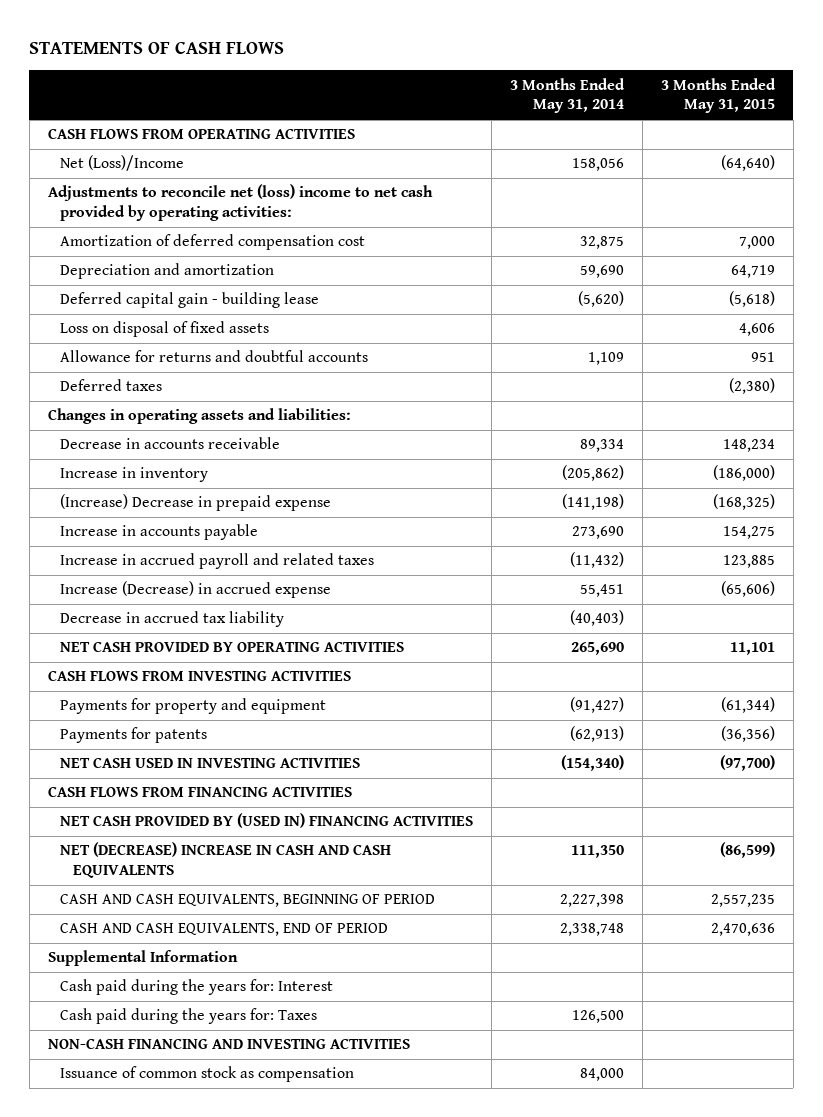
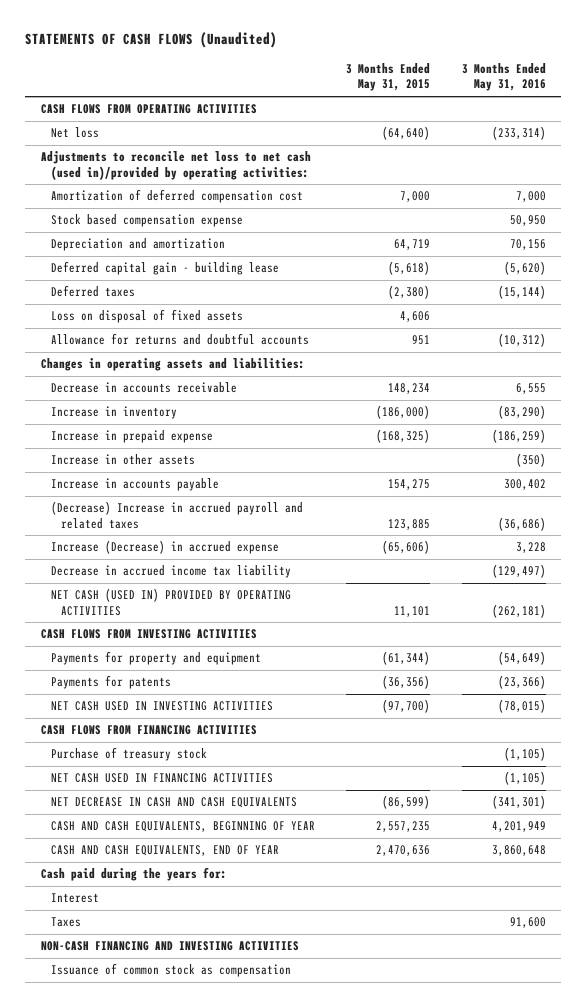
- STATEMENTS OF CASH FLOWS
+ STATEMENTS OF CASH FLOWS (Unaudited)
- | 3 Months Ended May 31, 2014 | 3 Months Ended May 31, 2015
+ | 3 Months Ended May 31, 2015 | 3 Months Ended May 31, 2016
- Net (Loss)/Income | 158,056 | (64,640)
- Adjustments to reconcile net (loss) income to net cash provided by operating activities:
+ Net loss | (64,640) | (233,314)
+ Adjustments to reconcile net loss to net cash (used in)/provided by operating activities:
+ Stock based compensation expense | | 50,950
moved up: Deferred taxes | (2,380) | (15,144)
- (Increase) Decrease in prepaid expense | (141,198) | (168,325)
+ Increase in prepaid expense | (168,325) | (186,259)
+ Increase in other assets | | (350)
- Increase in accrued payroll and related taxes | (11,432) | 123,885
+ (Decrease) Increase in accrued payroll and related taxes | 123,885 | (36,686)
- Decrease in accrued tax liability | (40,403) |
- NET CASH PROVIDED BY OPERATING ACTIVITIES | 265,690 | 11,101
+ Decrease in accrued income tax liability | | (129,497)
+ NET CASH (USED IN) PROVIDED BY OPERATING ACTIVITIES | 11,101 | (262,181)
- NET CASH PROVIDED BY (USED IN) FINANCING ACTIVITIES
- NET (DECREASE) INCREASE IN CASH AND CASH EQUIVALENTS | 111,350 | (86,599)
- CASH AND CASH EQUIVALENTS, BEGINNING OF PERIOD | 2,227,398 | 2,557,235
- CASH AND CASH EQUIVALENTS, END OF PERIOD | 2,338,748 | 2,470,636
- Supplemental Information
- Cash paid during the years for: Interest
- Cash paid during the years for: Taxes | 126,500 |
+ Purchase of treasury stock | | (1,105)
+ NET CASH USED IN FINANCING ACTIVITIES | | (1,105)
+ NET DECREASE IN CASH AND CASH EQUIVALENTS | (86,599) | (341,301)
+ CASH AND CASH EQUIVALENTS, BEGINNING OF YEAR | 2,557,235 | 4,201,949
+ CASH AND CASH EQUIVALENTS, END OF YEAR | 2,470,636 | 3,860,648
+ Cash paid during the years for:
+ Interest
+ Taxes | | 91,600

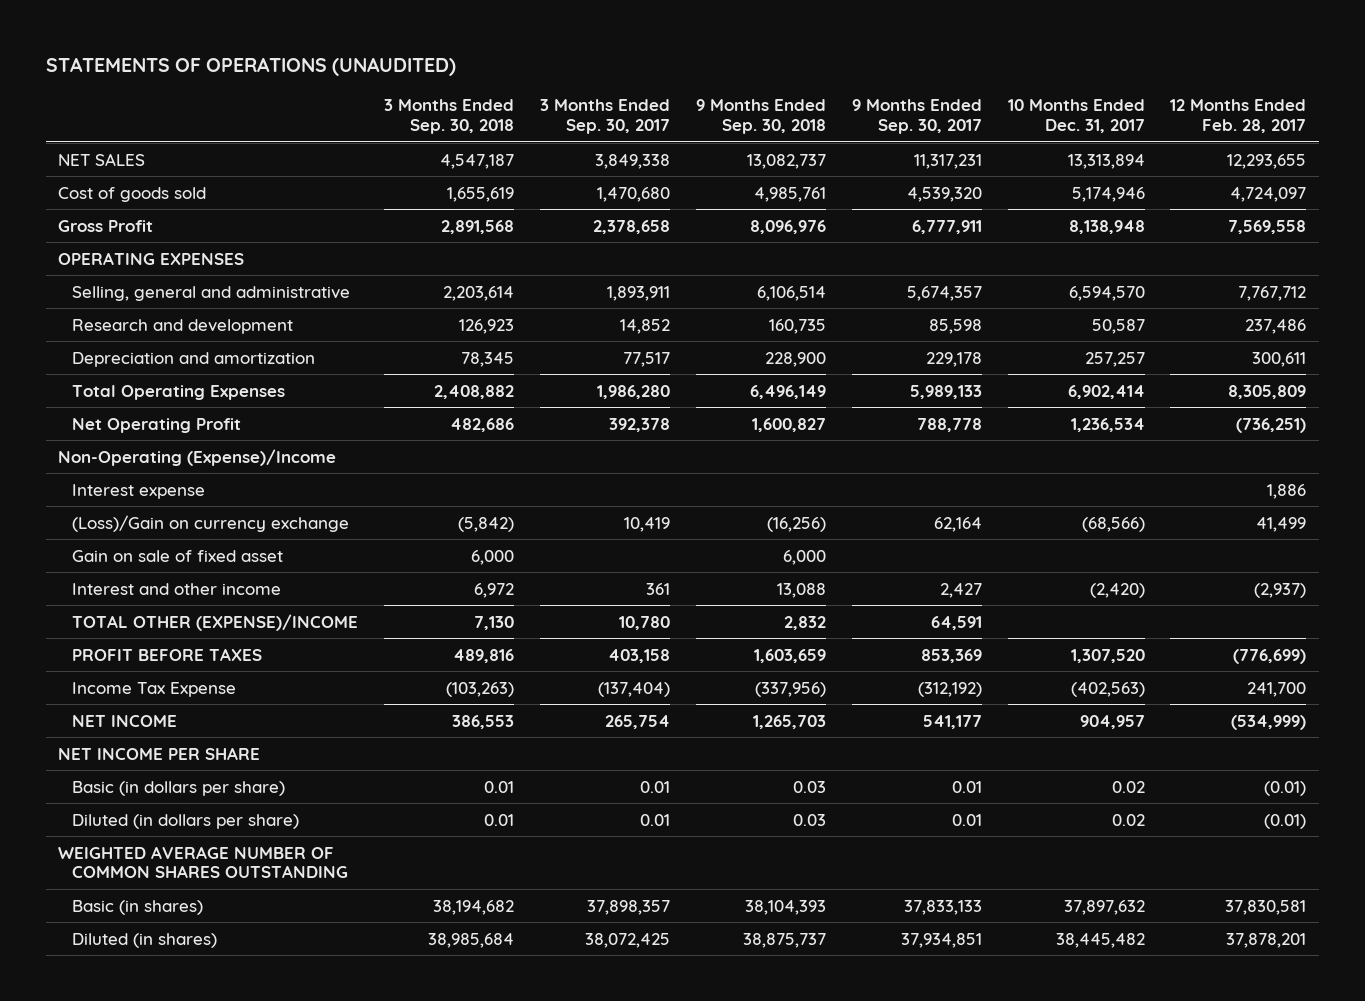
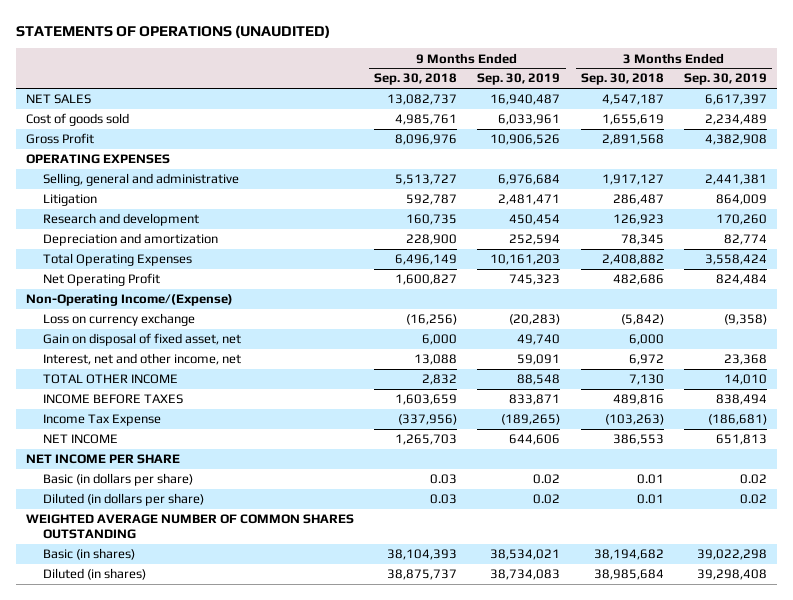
- | 3 Months Ended Sep. 30, 2018 | 3 Months Ended Sep. 30, 2017 | 9 Months Ended Sep. 30, 2018 | 9 Months Ended Sep. 30, 2017 | 10 Months Ended Dec. 31, 2017 | 12 Months Ended Feb. 28, 2017
+ | 9 Months Ended Sep. 30, 2018 | 9 Months Ended Sep. 30, 2019 | 3 Months Ended Sep. 30, 2018 | 3 Months Ended Sep. 30, 2019
- Selling, general and administrative | 2,203,614 | 1,893,911 | 6,106,514 | 5,674,357 | 6,594,570 | 7,767,712
+ Selling, general and administrative | 5,513,727 | 6,976,684 | 1,917,127 | 2,441,381
+ Litigation | 592,787 | 2,481,471 | 286,487 | 864,009
- Non-Operating (Expense)/Income
- Interest expense | | | | | | 1,886
- (Loss)/Gain on currency exchange | (5,842) | 10,419 | (16,256) | 62,164 | (68,566) | 41,499
- Gain on sale of fixed asset | 6,000 | | 6,000 | | |
- Interest and other income | 6,972 | 361 | 13,088 | 2,427 | (2,420) | (2,937)
- TOTAL OTHER (EXPENSE)/INCOME | 7,130 | 10,780 | 2,832 | 64,591 | |
- PROFIT BEFORE TAXES | 489,816 | 403,158 | 1,603,659 | 853,369 | 1,307,520 | (776,699)
+ Non-Operating Income/(Expense)
+ Loss on currency exchange | (16,256) | (20,283) | (5,842) | (9,358)
+ Gain on disposal of fixed asset, net | 6,000 | 49,740 | 6,000 |
+ Interest, net and other income, net | 13,088 | 59,091 | 6,972 | 23,368
+ TOTAL OTHER INCOME | 2,832 | 88,548 | 7,130 | 14,010
+ INCOME BEFORE TAXES | 1,603,659 | 833,871 | 489,816 | 838,494

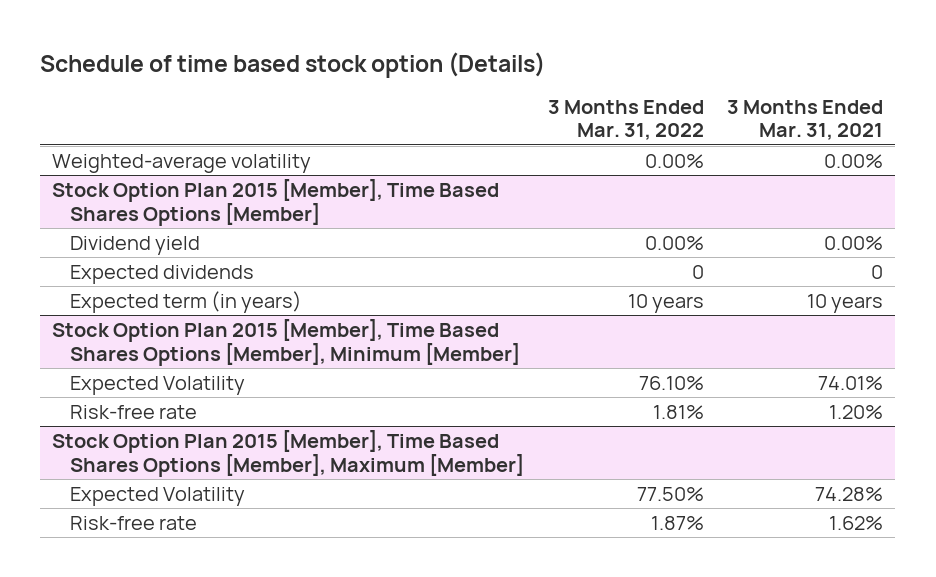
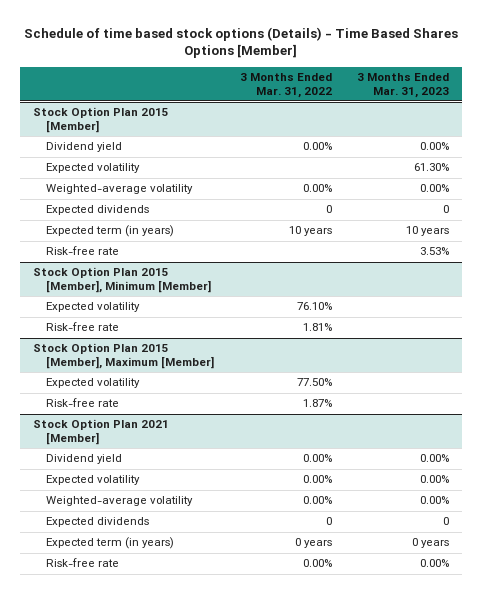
- Schedule of time based stock option (Details)
+ Schedule of time based stock options (Details) - Time Based Shares Options [Member]
- | 3 Months Ended Mar. 31, 2022 | 3 Months Ended Mar. 31, 2021
+ | 3 Months Ended Mar. 31, 2022 | 3 Months Ended Mar. 31, 2023
- Weighted-average volatility | 0.00% | 0.00%
- Stock Option Plan 2015 [Member], Time Based Shares Options [Member]
+ Stock Option Plan 2015 [Member]
+ Expected volatility | | 61.30%
+ Weighted-average volatility | 0.00% | 0.00%
- Stock Option Plan 2015 [Member], Time Based Shares Options [Member], Minimum [Member]
- Expected Volatility | 76.10% | 74.01%
+ Risk-free rate | | 3.53%
+ Stock Option Plan 2015 [Member], Minimum [Member]
+ Expected volatility | 76.10% |
- Stock Option Plan 2015 [Member], Time Based Shares Options [Member], Maximum [Member]
- Expected Volatility | 77.50% | 74.28%
+ Stock Option Plan 2015 [Member], Maximum [Member]
+ Expected volatility | 77.50% |
+ Stock Option Plan 2021 [Member]
+ Dividend yield | 0.00% | 0.00%
+ Expected volatility | 0.00% | 0.00%
+ Weighted-average volatility | 0.00% | 0.00%
+ Expected dividends | 0 | 0
+ Expected term (in years) | 0 years | 0 years
+ Risk-free rate | 0.00% | 0.00%

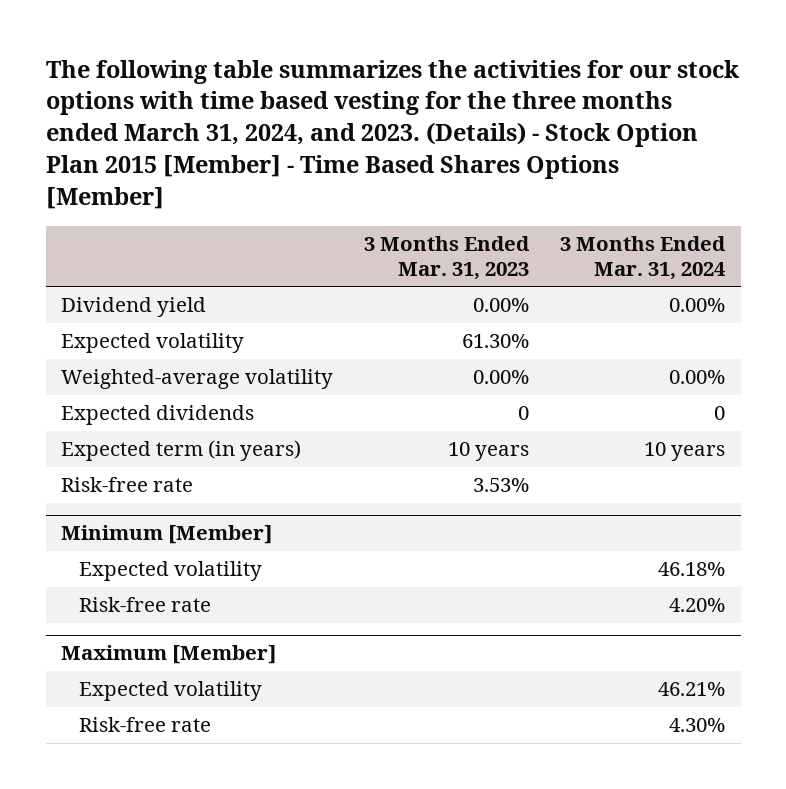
- Schedule of time based stock options (Details) - Time Based Shares Options [Member]
+ The following table summarizes the activities for our stock options with time based vesting for the three months ended March 31, 2024, and 2023. (Details) - Stock Option Plan 2015 [Member] - Time Based Shares Options [Member]
- | 3 Months Ended Mar. 31, 2022 | 3 Months Ended Mar. 31, 2023
+ | 3 Months Ended Mar. 31, 2023 | 3 Months Ended Mar. 31, 2024
- Stock Option Plan 2015 [Member]
- Stock Option Plan 2015 [Member], Minimum [Member]
+ Minimum [Member]
- Stock Option Plan 2015 [Member], Maximum [Member]
+ Maximum [Member]
- Stock Option Plan 2021 [Member]
- Dividend yield | 0.00% | 0.00%
- Expected volatility | 0.00% | 0.00%
- Weighted-average volatility | 0.00% | 0.00%
- Expected dividends | 0 | 0
- Expected term (in years) | 0 years | 0 years
- Risk-free rate | 0.00% | 0.00%

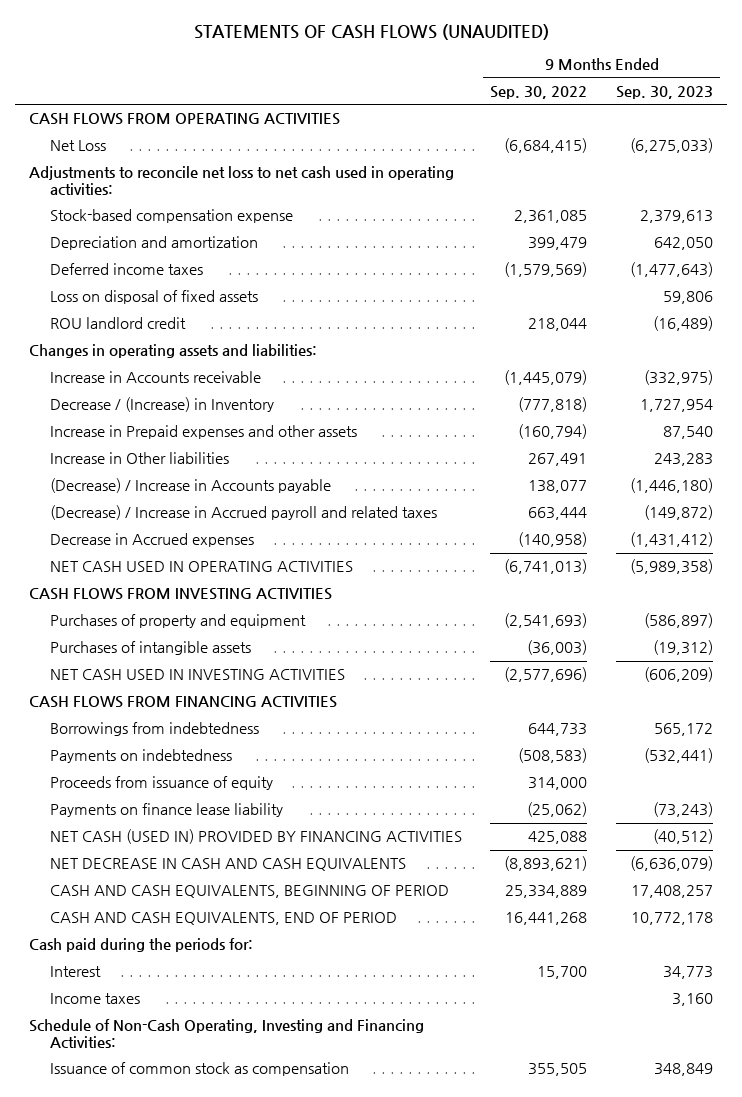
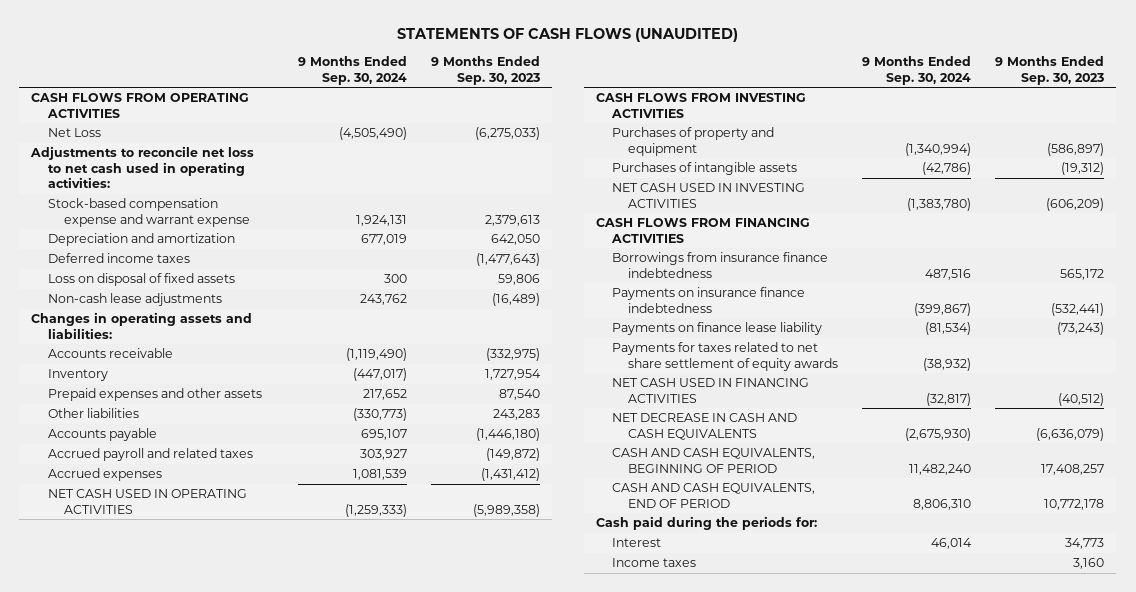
- | 9 Months Ended Sep. 30, 2022 | 9 Months Ended Sep. 30, 2023
+ | 9 Months Ended Sep. 30, 2024 | 9 Months Ended Sep. 30, 2023
- Stock-based compensation expense | 2,361,085 | 2,379,613
+ Stock-based compensation expense and warrant expense | 1,924,131 | 2,379,613
- ROU landlord credit | 218,044 | (16,489)
+ Non-cash lease adjustments | 243,762 | (16,489)
- Increase in Accounts receivable | (1,445,079) | (332,975)
- Decrease / (Increase) in Inventory | (777,818) | 1,727,954
- Increase in Prepaid expenses and other assets | (160,794) | 87,540
- Increase in Other liabilities | 267,491 | 243,283
- (Decrease) / Increase in Accounts payable | 138,077 | (1,446,180)
- (Decrease) / Increase in Accrued payroll and related taxes | 663,444 | (149,872)
- Decrease in Accrued expenses | (140,958) | (1,431,412)
+ Accounts receivable | (1,119,490) | (332,975)
+ Inventory | (447,017) | 1,727,954
+ Prepaid expenses and other assets | 217,652 | 87,540
+ Other liabilities | (330,773) | 243,283
+ Accounts payable | 695,107 | (1,446,180)
+ Accrued payroll and related taxes | 303,927 | (149,872)
+ Accrued expenses | 1,081,539 | (1,431,412)
- Borrowings from indebtedness | 644,733 | 565,172
- Payments on indebtedness | (508,583) | (532,441)
- Proceeds from issuance of equity | 314,000 |
+ Borrowings from insurance finance indebtedness | 487,516 | 565,172
+ Payments on insurance finance indebtedness | (399,867) | (532,441)
- NET CASH (USED IN) PROVIDED BY FINANCING ACTIVITIES | 425,088 | (40,512)
+ Payments for taxes related to net share settlement of equity awards | (38,932) |
+ NET CASH USED IN FINANCING ACTIVITIES | (32,817) | (40,512)
- Schedule of Non-Cash Operating, Investing and Financing Activities:
- Issuance of common stock as compensation | 355,505 | 348,849

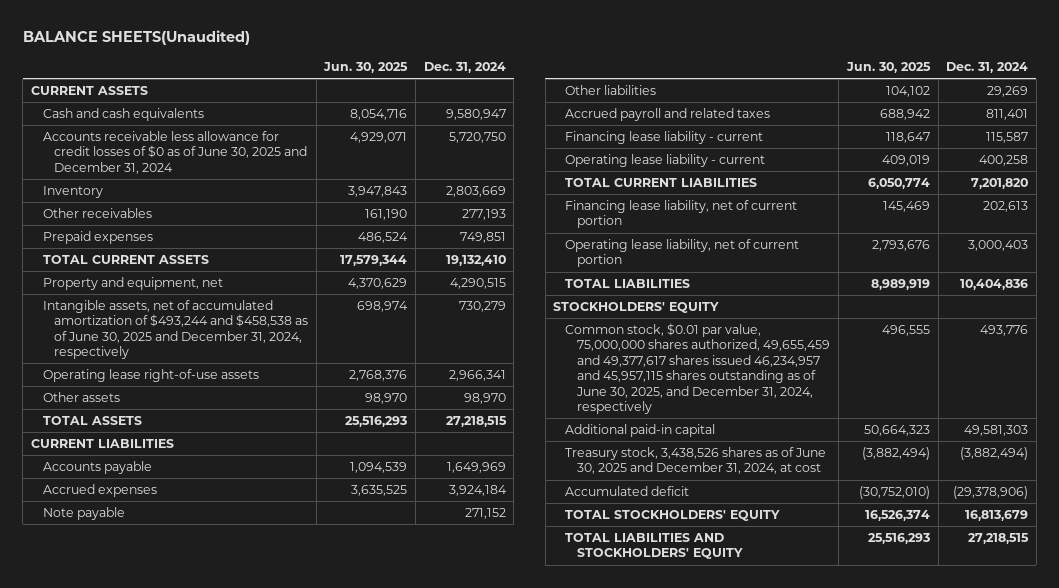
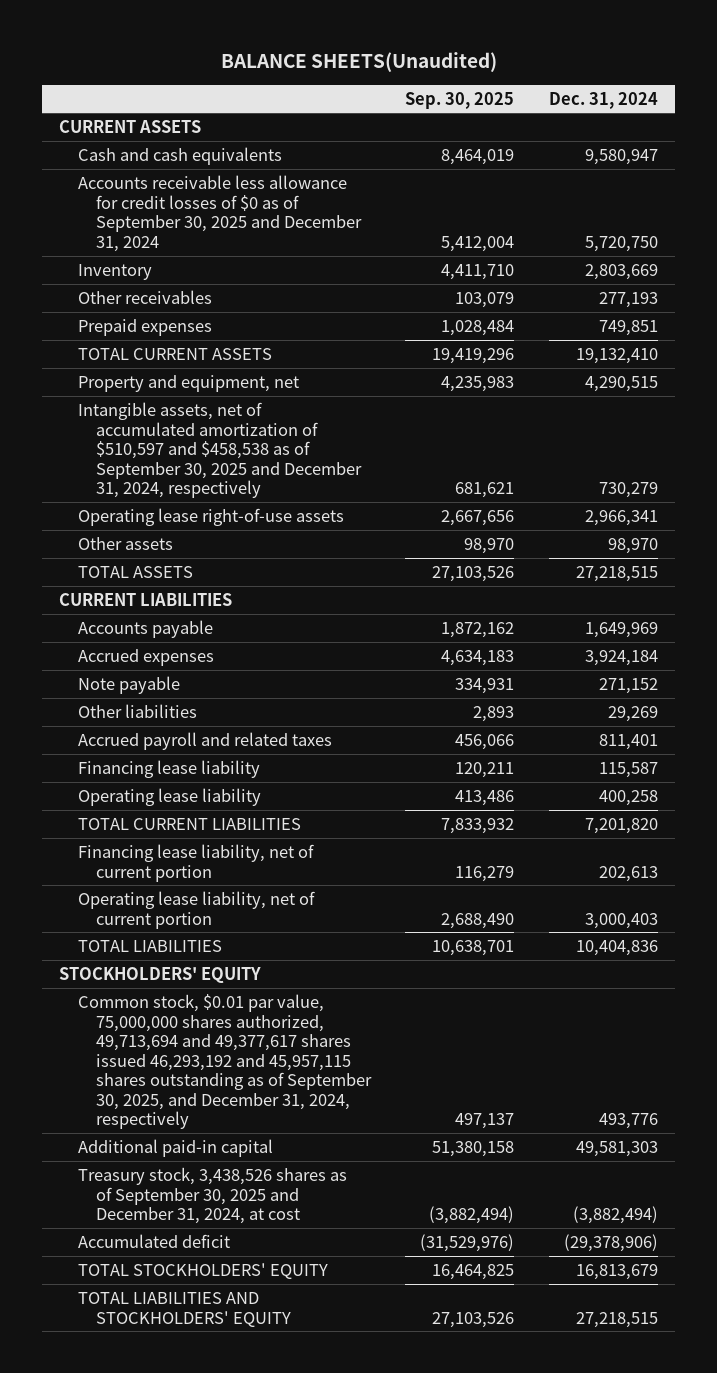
- | Jun. 30, 2025 | Dec. 31, 2024
+ | Sep. 30, 2025 | Dec. 31, 2024
- Accounts receivable less allowance for credit losses of $0 as of June 30, 2025 and December 31, 2024 | 4,929,071 | 5,720,750
+ Accounts receivable less allowance for credit losses of $0 as of September 30, 2025 and December 31, 2024 | 5,412,004 | 5,720,750
- Intangible assets, net of accumulated amortization of $493,244 and $458,538 as of June 30, 2025 and December 31, 2024, respectively | 698,974 | 730,279
+ Intangible assets, net of accumulated amortization of $510,597 and $458,538 as of September 30, 2025 and December 31, 2024, respectively | 681,621 | 730,279
- Financing lease liability - current | 118,647 | 115,587
- Operating lease liability - current | 409,019 | 400,258
+ Financing lease liability | 120,211 | 115,587
+ Operating lease liability | 413,486 | 400,258
- Common stock, $0.01 par value, 75,000,000 shares authorized, 49,655,459 and 49,377,617 shares issued 46,234,957 and 45,957,115 shares outstanding as of June 30, 2025, and December 31, 2024, respectively | 496,555 | 493,776
+ Common stock, $0.01 par value, 75,000,000 shares authorized, 49,713,694 and 49,377,617 shares issued 46,293,192 and 45,957,115 shares outstanding as of September 30, 2025, and December 31, 2024, respectively | 497,137 | 493,776
- Treasury stock, 3,438,526 shares as of June 30, 2025 and December 31, 2024, at cost | (3,882,494) | (3,882,494)
+ Treasury stock, 3,438,526 shares as of September 30, 2025 and December 31, 2024, at cost | (3,882,494) | (3,882,494)

